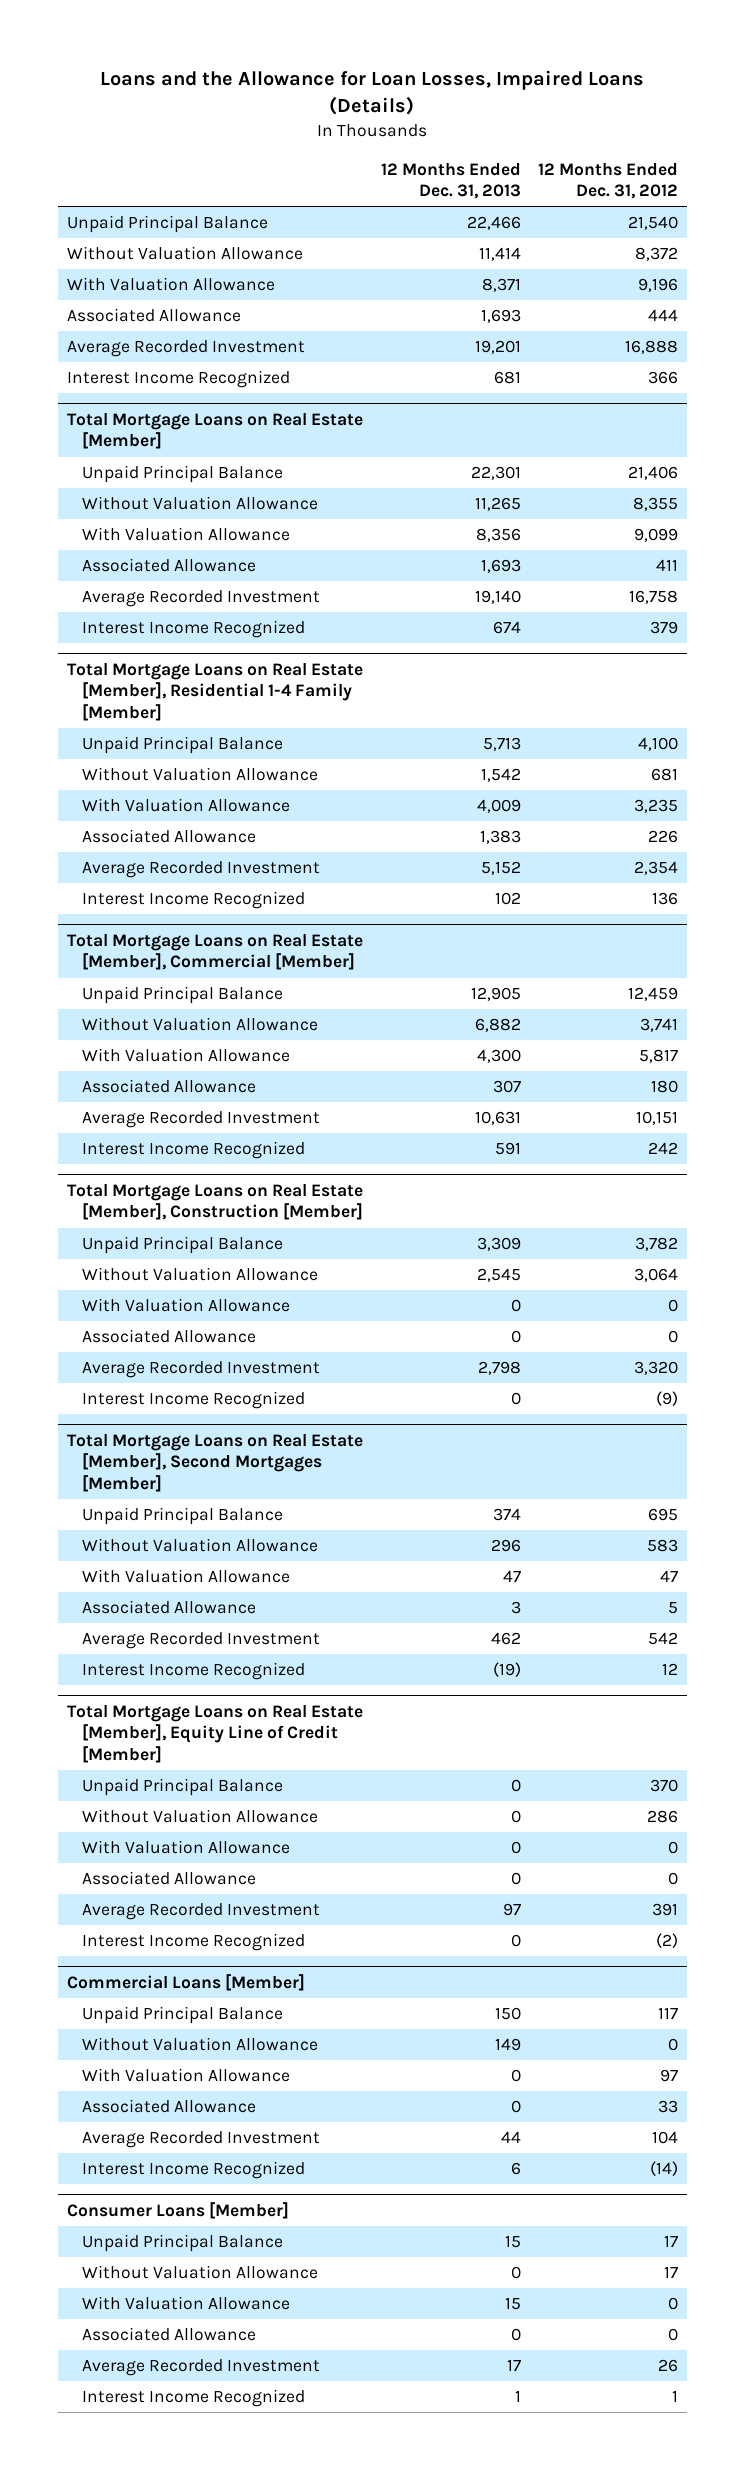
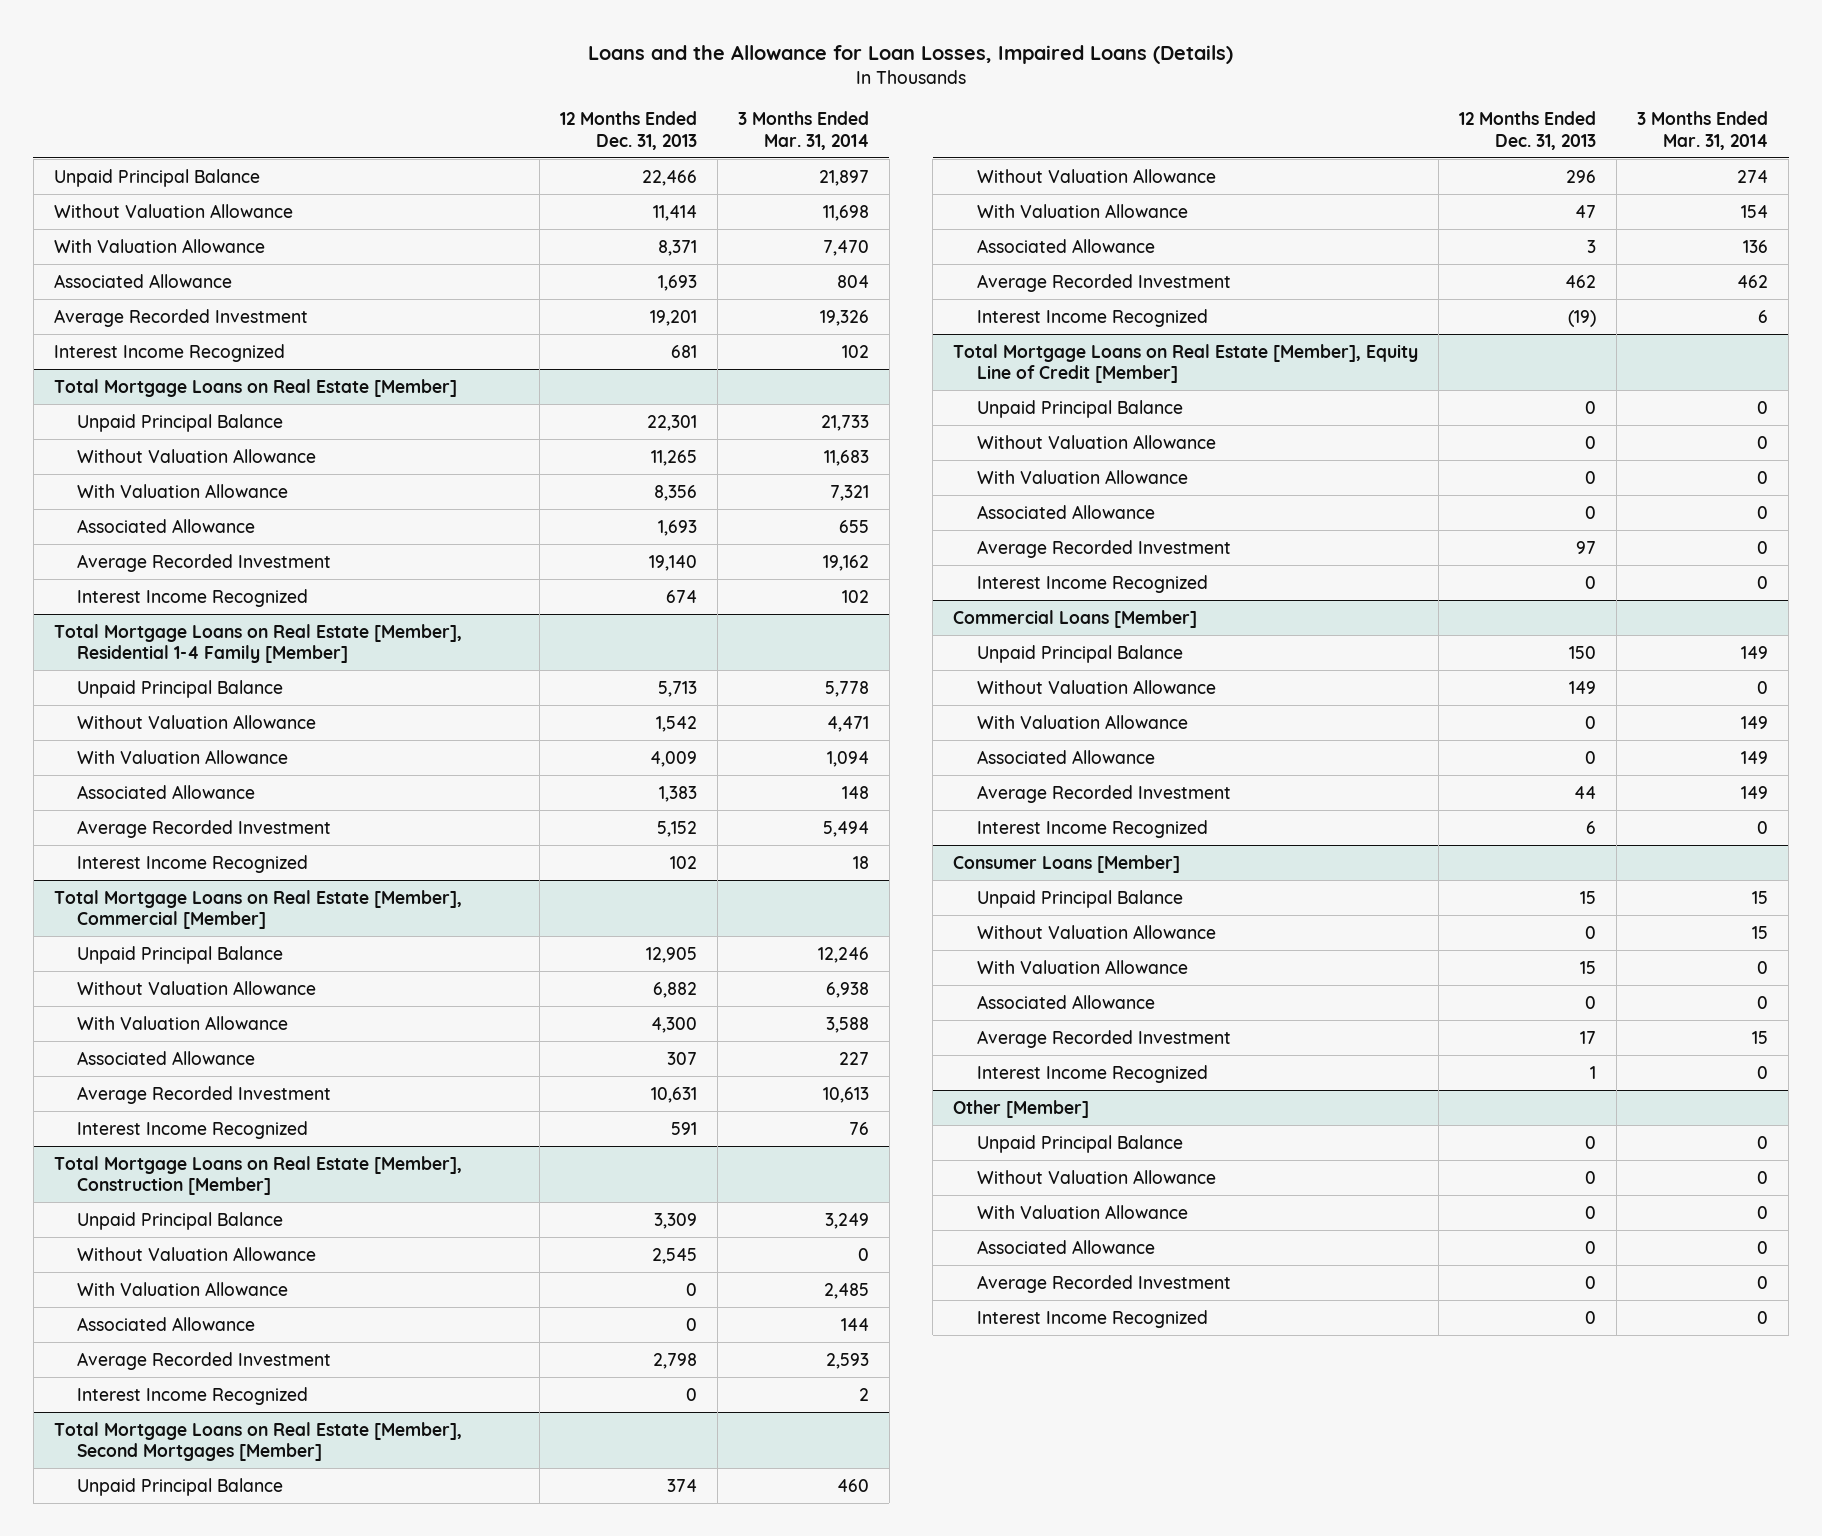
- | 12 Months Ended Dec. 31, 2013 | 12 Months Ended Dec. 31, 2012
+ | 12 Months Ended Dec. 31, 2013 | 3 Months Ended Mar. 31, 2014
+ Other [Member]
+ Unpaid Principal Balance | 0 | 0
+ Without Valuation Allowance | 0 | 0
+ With Valuation Allowance | 0 | 0
+ Associated Allowance | 0 | 0
+ Average Recorded Investment | 0 | 0
+ Interest Income Recognized | 0 | 0

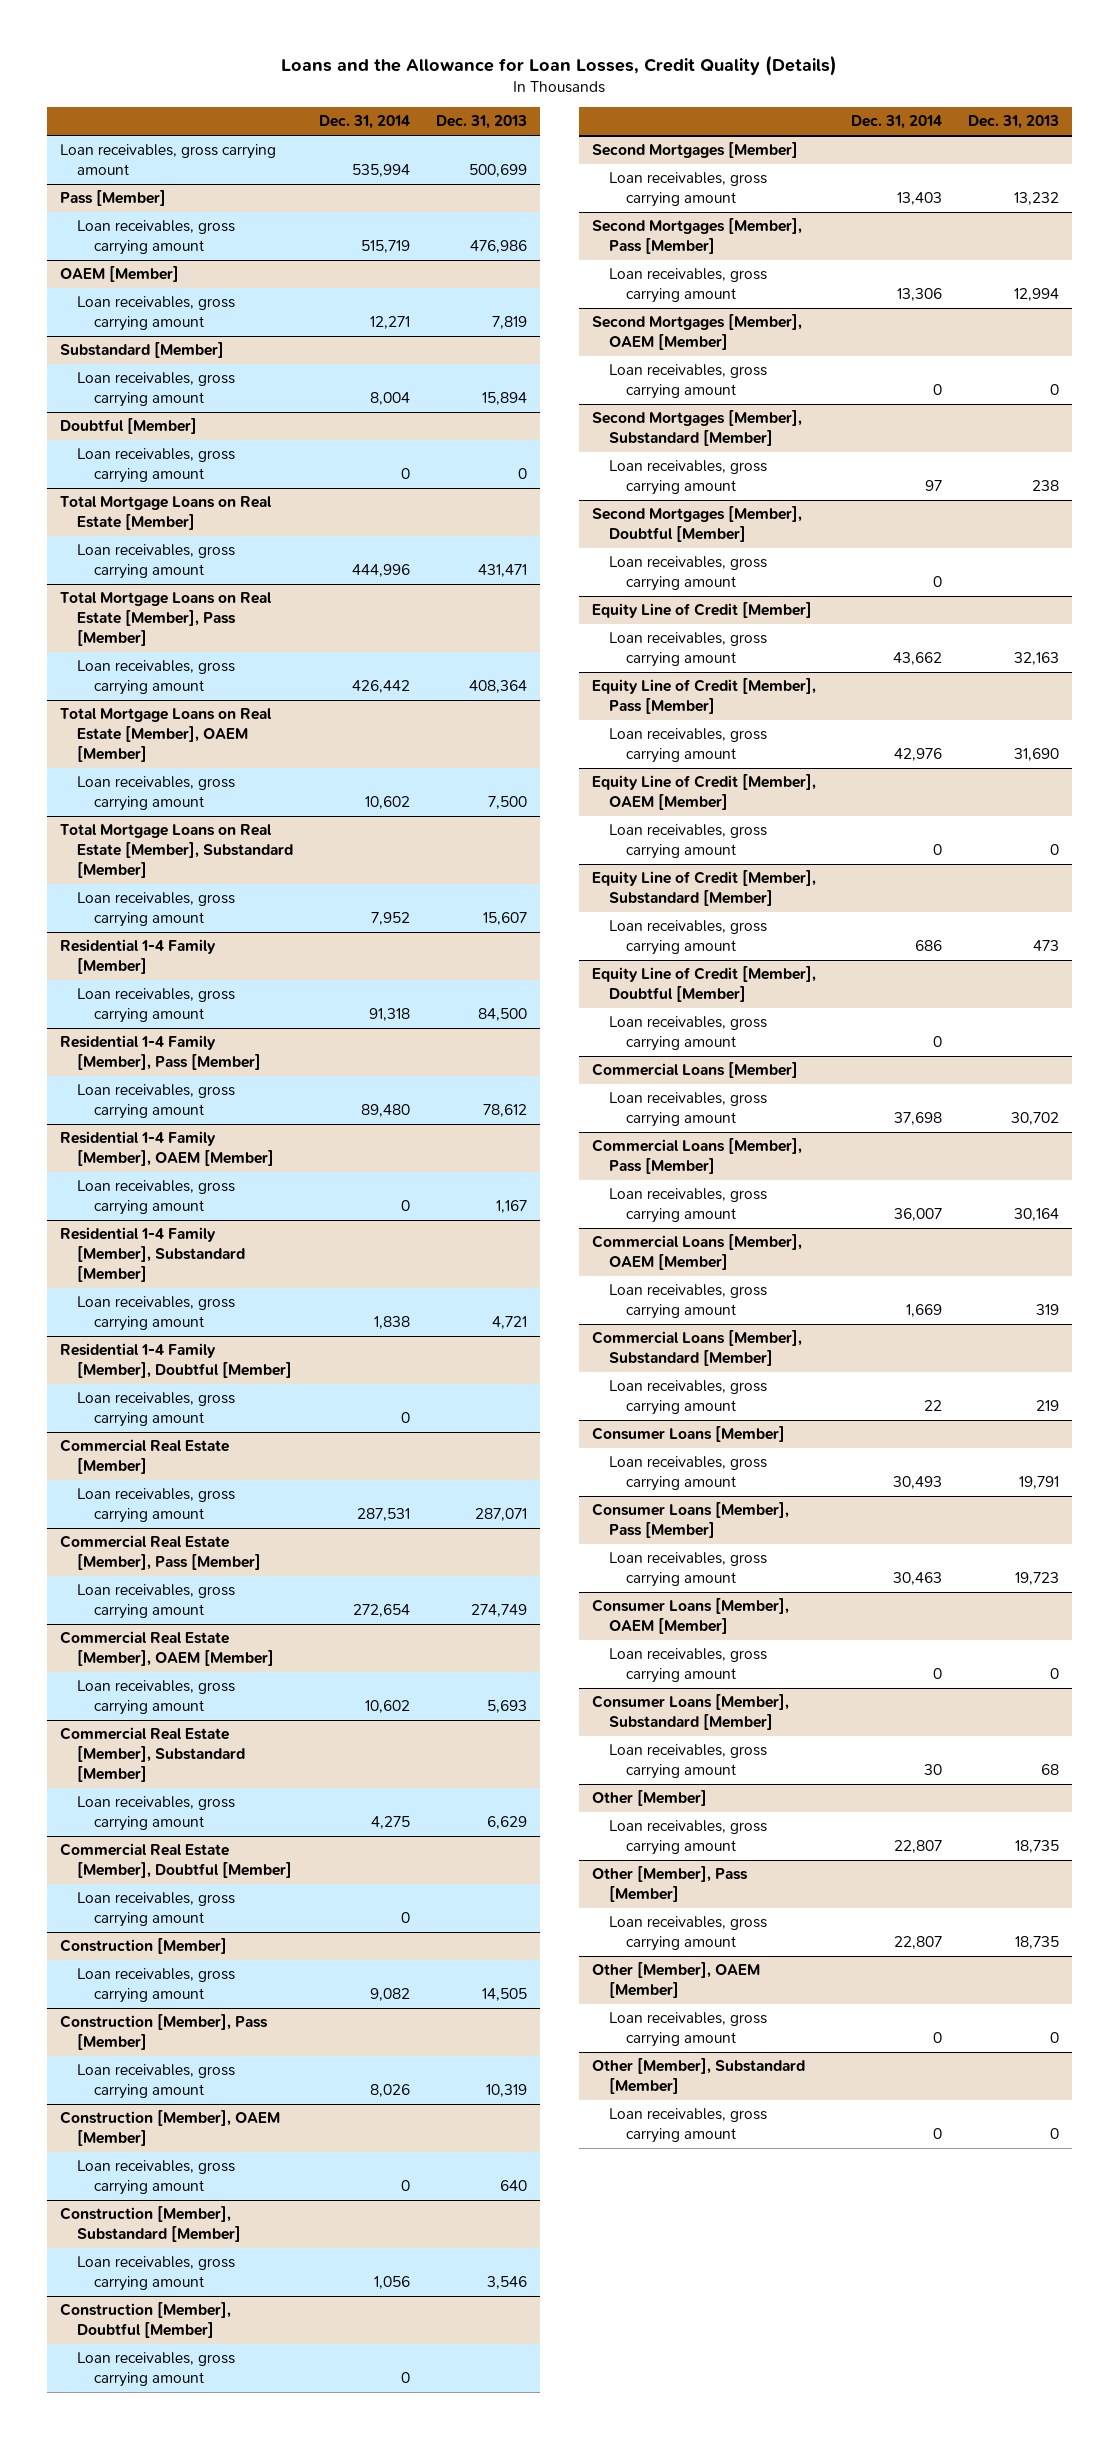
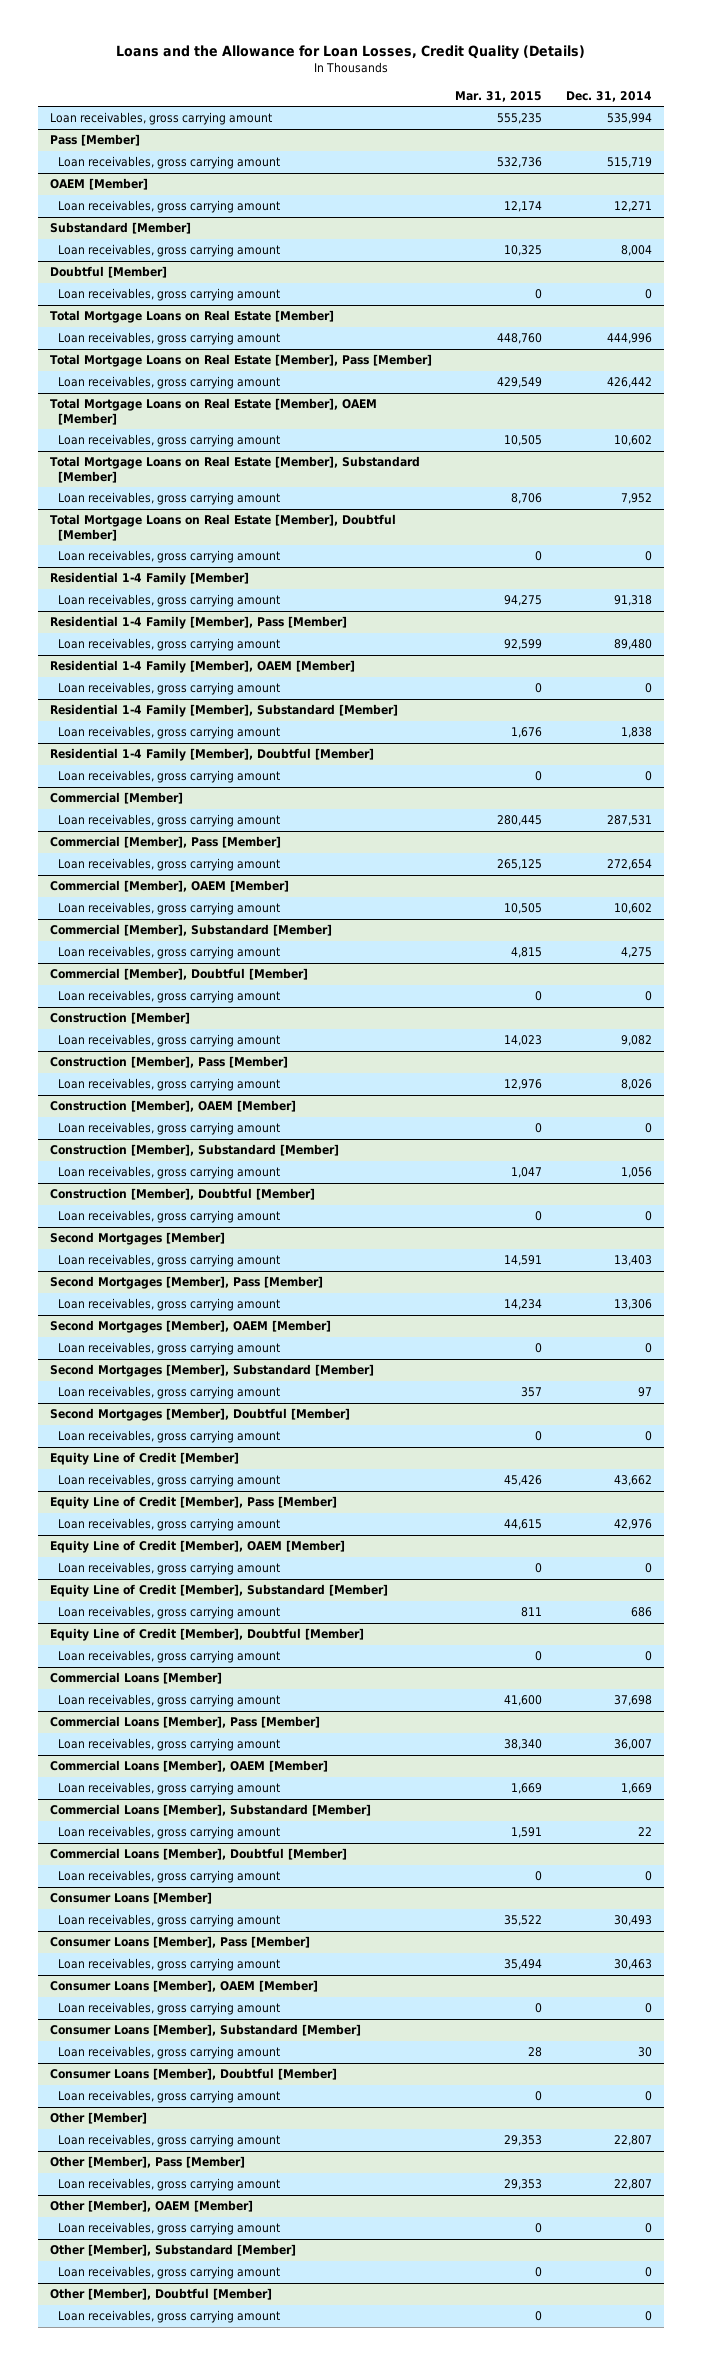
- | Dec. 31, 2014 | Dec. 31, 2013
+ | Mar. 31, 2015 | Dec. 31, 2014
+ Total Mortgage Loans on Real Estate [Member], Doubtful [Member]
+ Loan receivables, gross carrying amount | 0 | 0
- Commercial Real Estate [Member]
+ Commercial [Member]
- Commercial Real Estate [Member], Pass [Member]
+ Commercial [Member], Pass [Member]
- Commercial Real Estate [Member], OAEM [Member]
+ Commercial [Member], OAEM [Member]
- Commercial Real Estate [Member], Substandard [Member]
+ Commercial [Member], Substandard [Member]
- Commercial Real Estate [Member], Doubtful [Member]
+ Commercial [Member], Doubtful [Member]
+ Commercial Loans [Member], Doubtful [Member]
+ Loan receivables, gross carrying amount | 0 | 0
+ Consumer Loans [Member], Doubtful [Member]
+ Loan receivables, gross carrying amount | 0 | 0
+ Other [Member], Doubtful [Member]
+ Loan receivables, gross carrying amount | 0 | 0

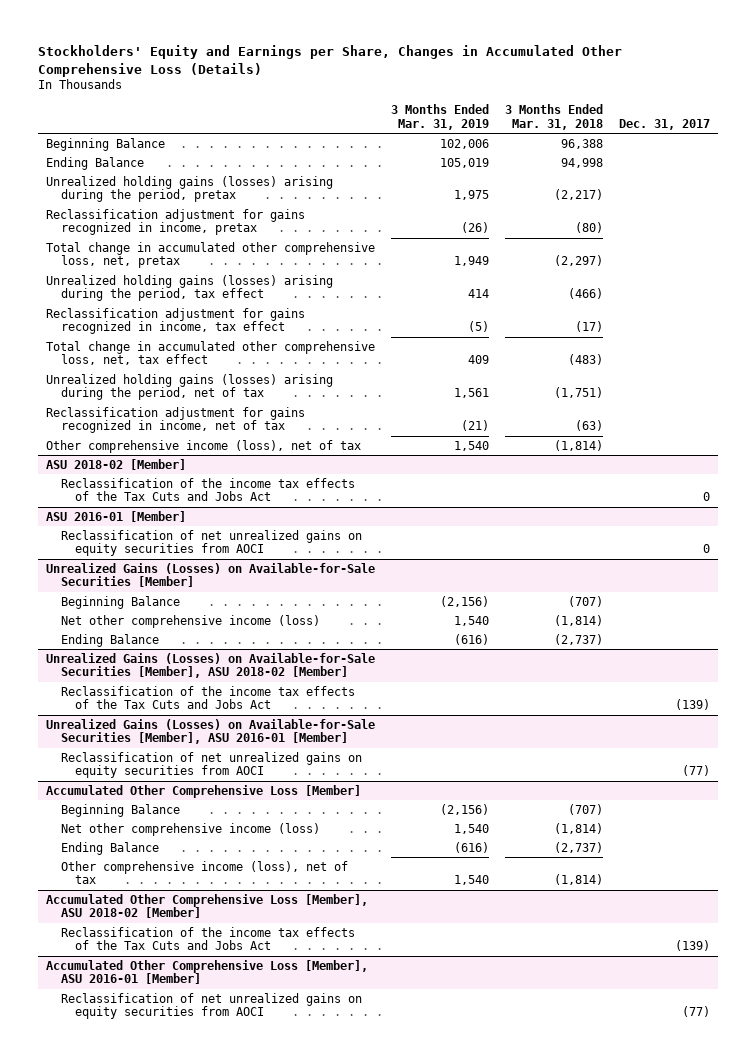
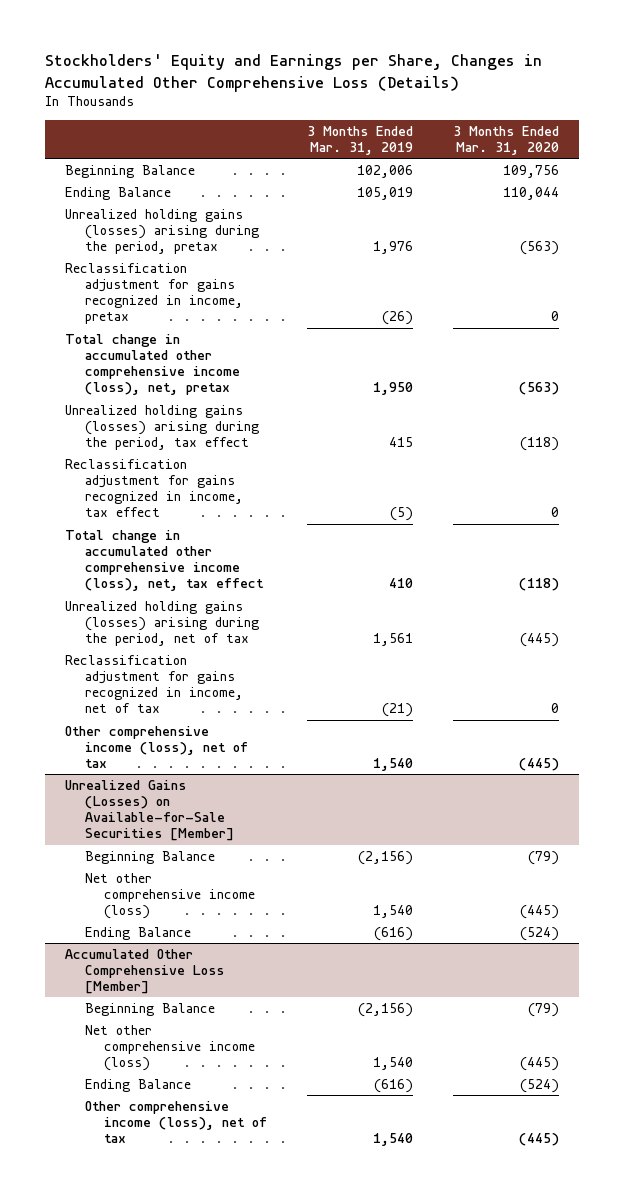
- | 3 Months Ended Mar. 31, 2019 | 3 Months Ended Mar. 31, 2018 | Dec. 31, 2017
+ | 3 Months Ended Mar. 31, 2019 | 3 Months Ended Mar. 31, 2020
- Unrealized holding gains (losses) arising during the period, pretax | 1,975 | (2,217) |
+ Unrealized holding gains (losses) arising during the period, pretax | 1,976 | (563)
- Total change in accumulated other comprehensive loss, net, pretax | 1,949 | (2,297) |
- Unrealized holding gains (losses) arising during the period, tax effect | 414 | (466) |
+ Total change in accumulated other comprehensive income (loss), net, pretax | 1,950 | (563)
+ Unrealized holding gains (losses) arising during the period, tax effect | 415 | (118)
- Total change in accumulated other comprehensive loss, net, tax effect | 409 | (483) |
+ Total change in accumulated other comprehensive income (loss), net, tax effect | 410 | (118)
- ASU 2018-02 [Member]
- Reclassification of the income tax effects of the Tax Cuts and Jobs Act | | | 0
- ASU 2016-01 [Member]
- Reclassification of net unrealized gains on equity securities from AOCI | | | 0
- Unrealized Gains (Losses) on Available-for-Sale Securities [Member], ASU 2018-02 [Member]
- Reclassification of the income tax effects of the Tax Cuts and Jobs Act | | | (139)
- Unrealized Gains (Losses) on Available-for-Sale Securities [Member], ASU 2016-01 [Member]
- Reclassification of net unrealized gains on equity securities from AOCI | | | (77)
- Accumulated Other Comprehensive Loss [Member], ASU 2018-02 [Member]
- Reclassification of the income tax effects of the Tax Cuts and Jobs Act | | | (139)
- Accumulated Other Comprehensive Loss [Member], ASU 2016-01 [Member]
- Reclassification of net unrealized gains on equity securities from AOCI | | | (77)

